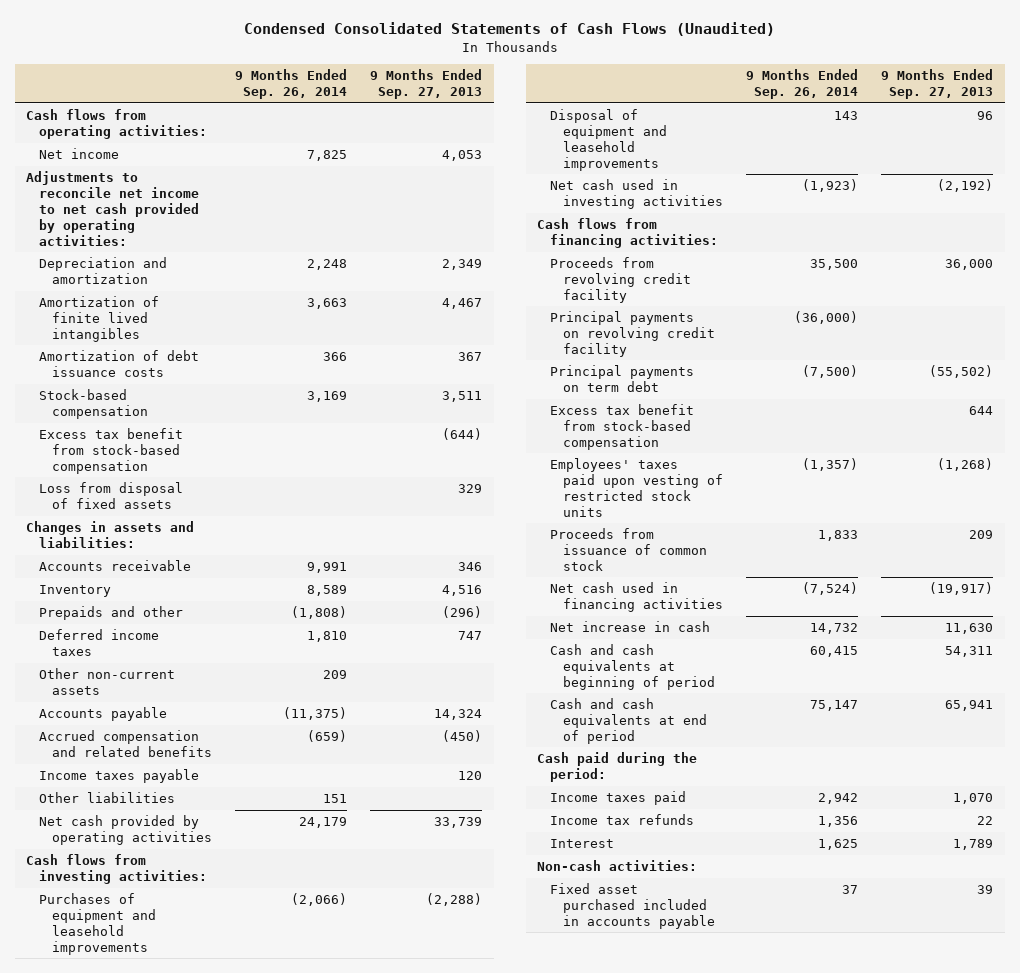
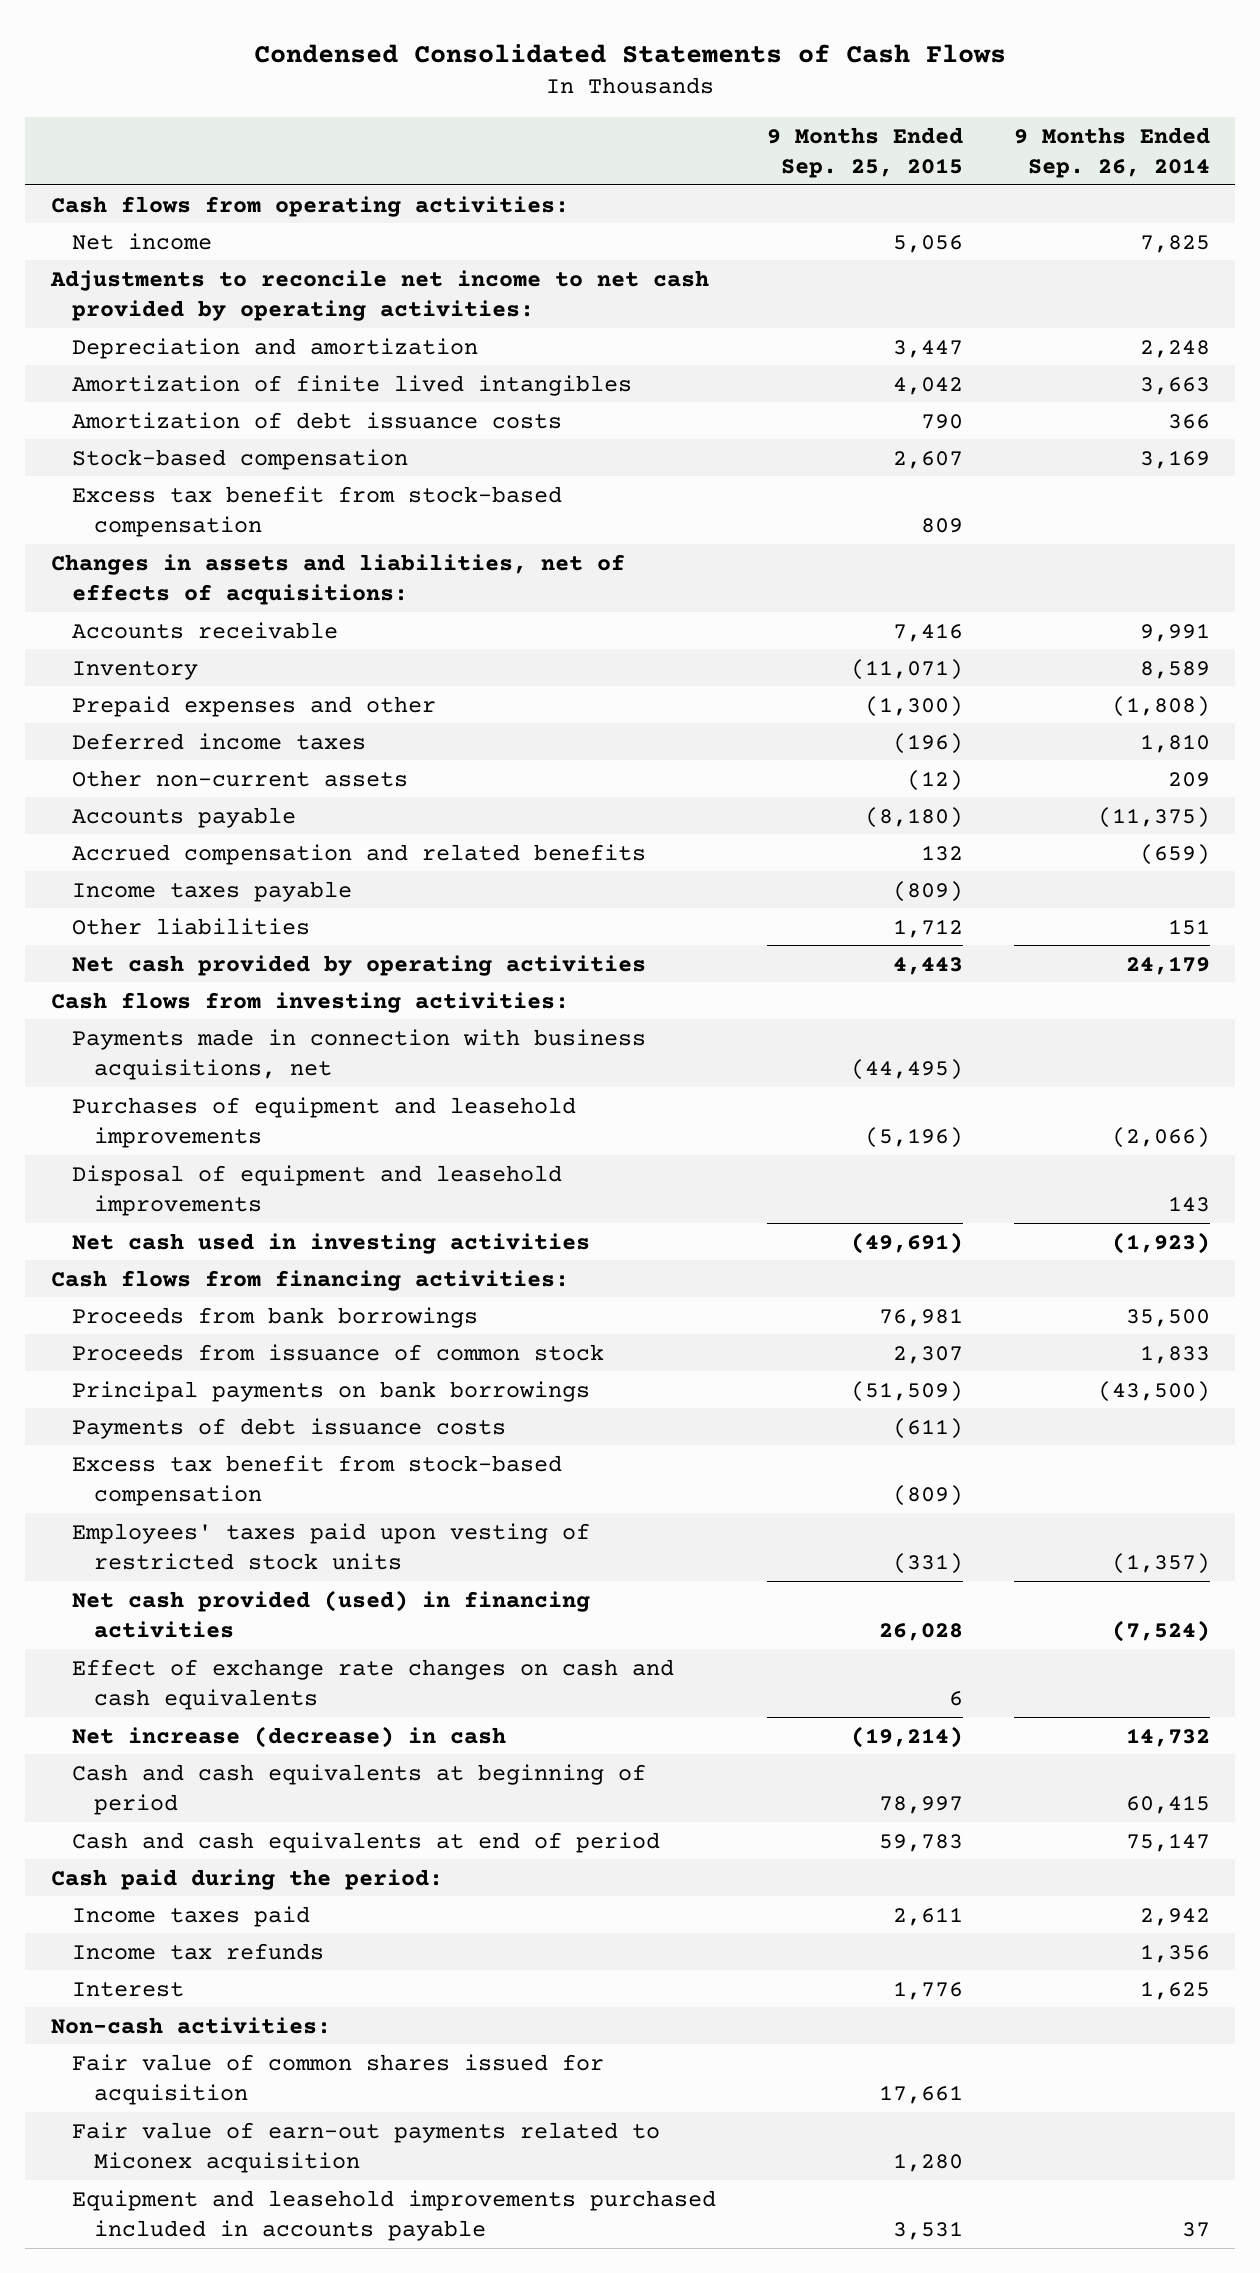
- Condensed Consolidated Statements of Cash Flows (Unaudited)
+ Condensed Consolidated Statements of Cash Flows
- | 9 Months Ended Sep. 26, 2014 | 9 Months Ended Sep. 27, 2013
+ | 9 Months Ended Sep. 25, 2015 | 9 Months Ended Sep. 26, 2014
- Loss from disposal of fixed assets | | 329
- Changes in assets and liabilities:
+ Changes in assets and liabilities, net of effects of acquisitions:
- Prepaids and other | (1,808) | (296)
+ Prepaid expenses and other | (1,300) | (1,808)
+ Payments made in connection with business acquisitions, net | (44,495) |
- Proceeds from revolving credit facility | 35,500 | 36,000
- Principal payments on revolving credit facility | (36,000) |
- Principal payments on term debt | (7,500) | (55,502)
+ Proceeds from bank borrowings | 76,981 | 35,500
moved up: Proceeds from issuance of common stock | 2,307 | 1,833
+ Principal payments on bank borrowings | (51,509) | (43,500)
+ Payments of debt issuance costs | (611) |
- Net cash used in financing activities | (7,524) | (19,917)
- Net increase in cash | 14,732 | 11,630
+ Net cash provided (used) in financing activities | 26,028 | (7,524)
+ Effect of exchange rate changes on cash and cash equivalents | 6 |
+ Net increase (decrease) in cash | (19,214) | 14,732
- Fixed asset purchased included in accounts payable | 37 | 39
+ Fair value of common shares issued for acquisition | 17,661 |
+ Fair value of earn-out payments related to Miconex acquisition | 1,280 |
+ Equipment and leasehold improvements purchased included in accounts payable | 3,531 | 37

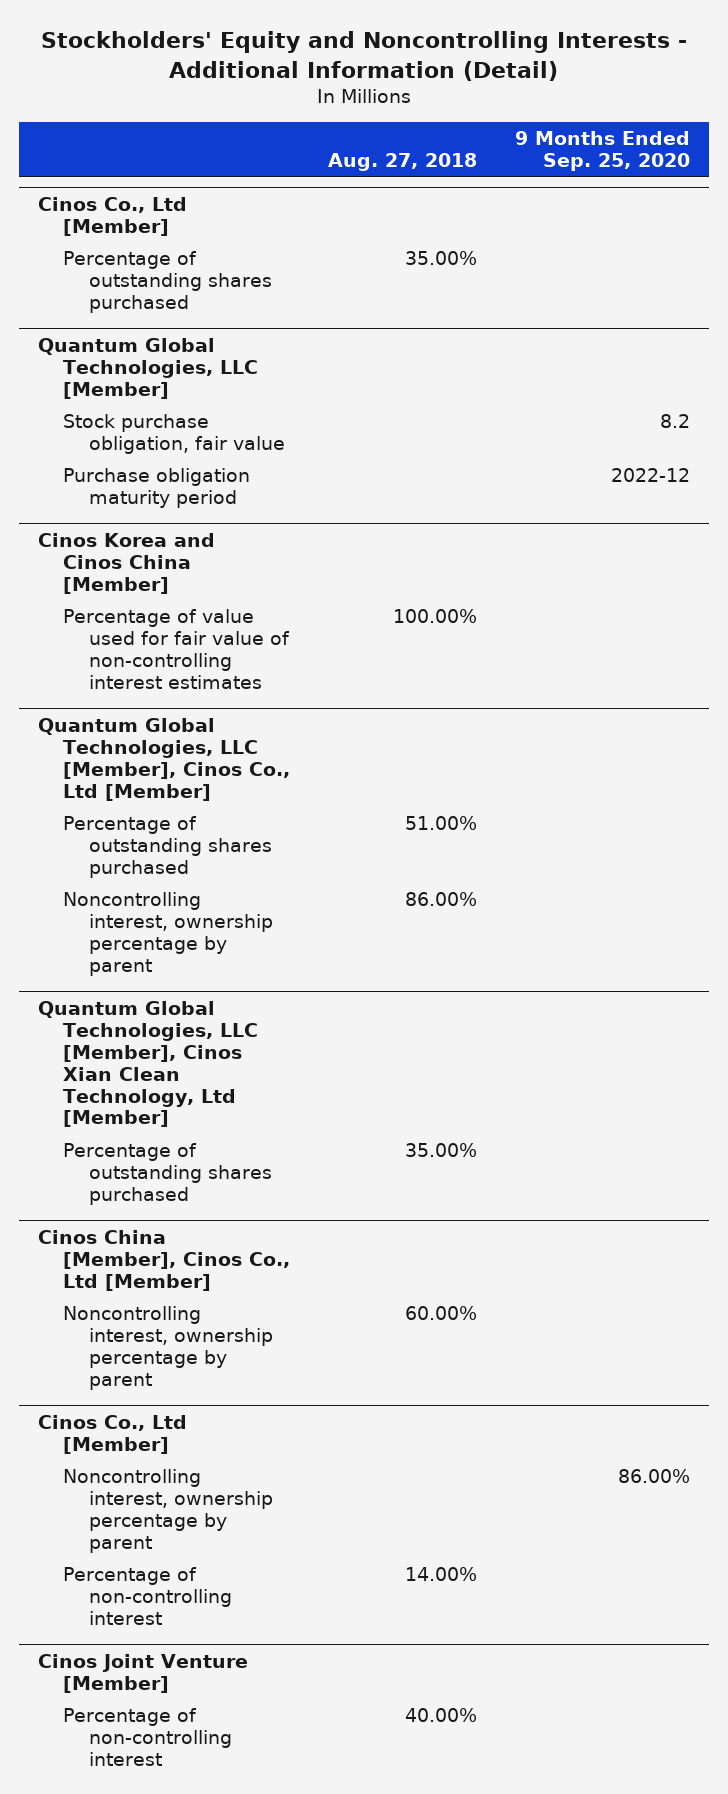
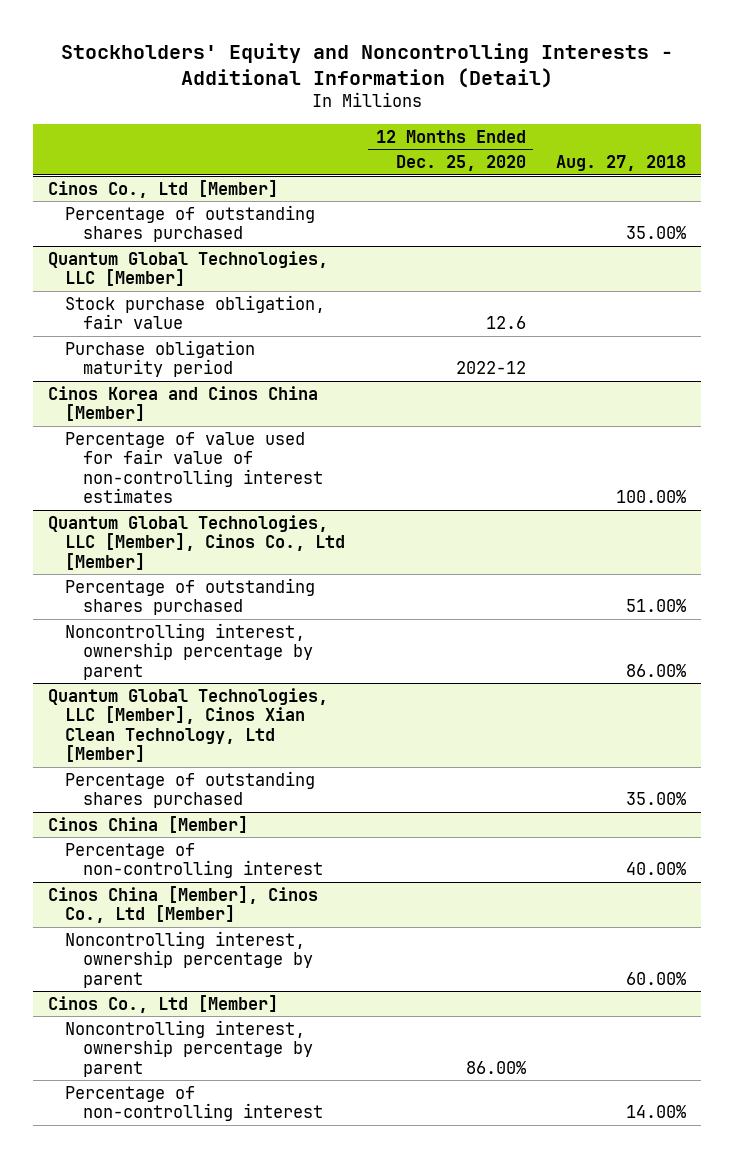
- | Aug. 27, 2018 | 9 Months Ended Sep. 25, 2020
+ | 12 Months Ended Dec. 25, 2020 | Aug. 27, 2018
+ Cinos China [Member]
+ Percentage of non-controlling interest | | 40.00%
- Cinos Joint Venture [Member]
- Percentage of non-controlling interest | 40.00% |

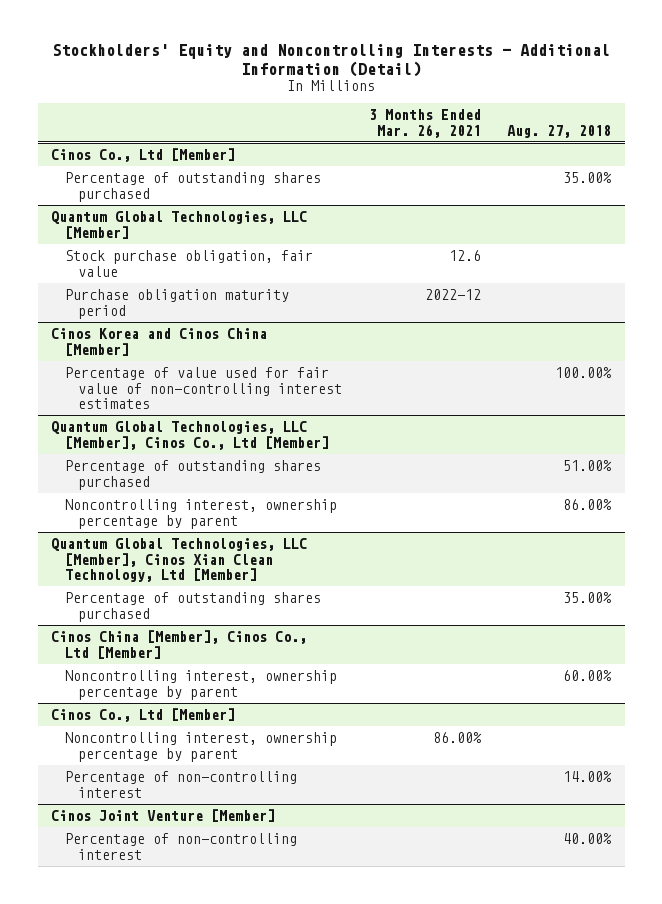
- | 12 Months Ended Dec. 25, 2020 | Aug. 27, 2018
+ | 3 Months Ended Mar. 26, 2021 | Aug. 27, 2018
- Cinos China [Member]
- Percentage of non-controlling interest | | 40.00%
+ Cinos Joint Venture [Member]
+ Percentage of non-controlling interest | | 40.00%

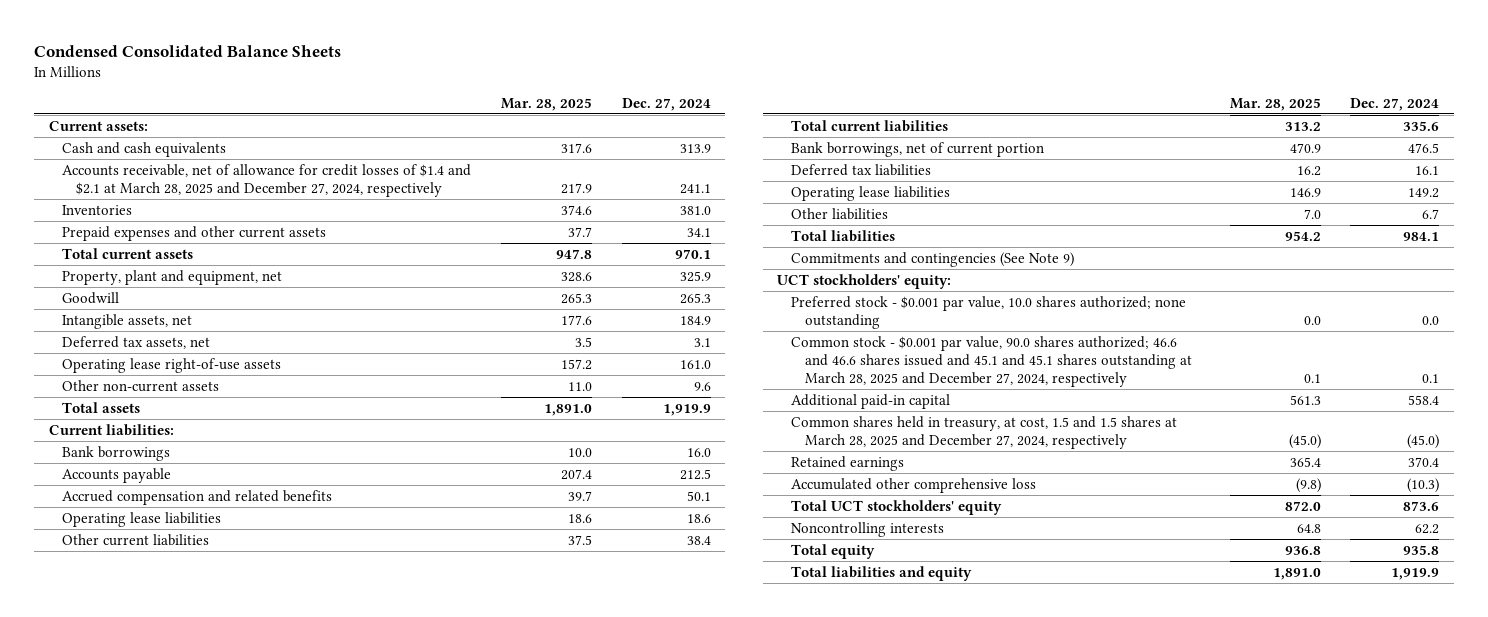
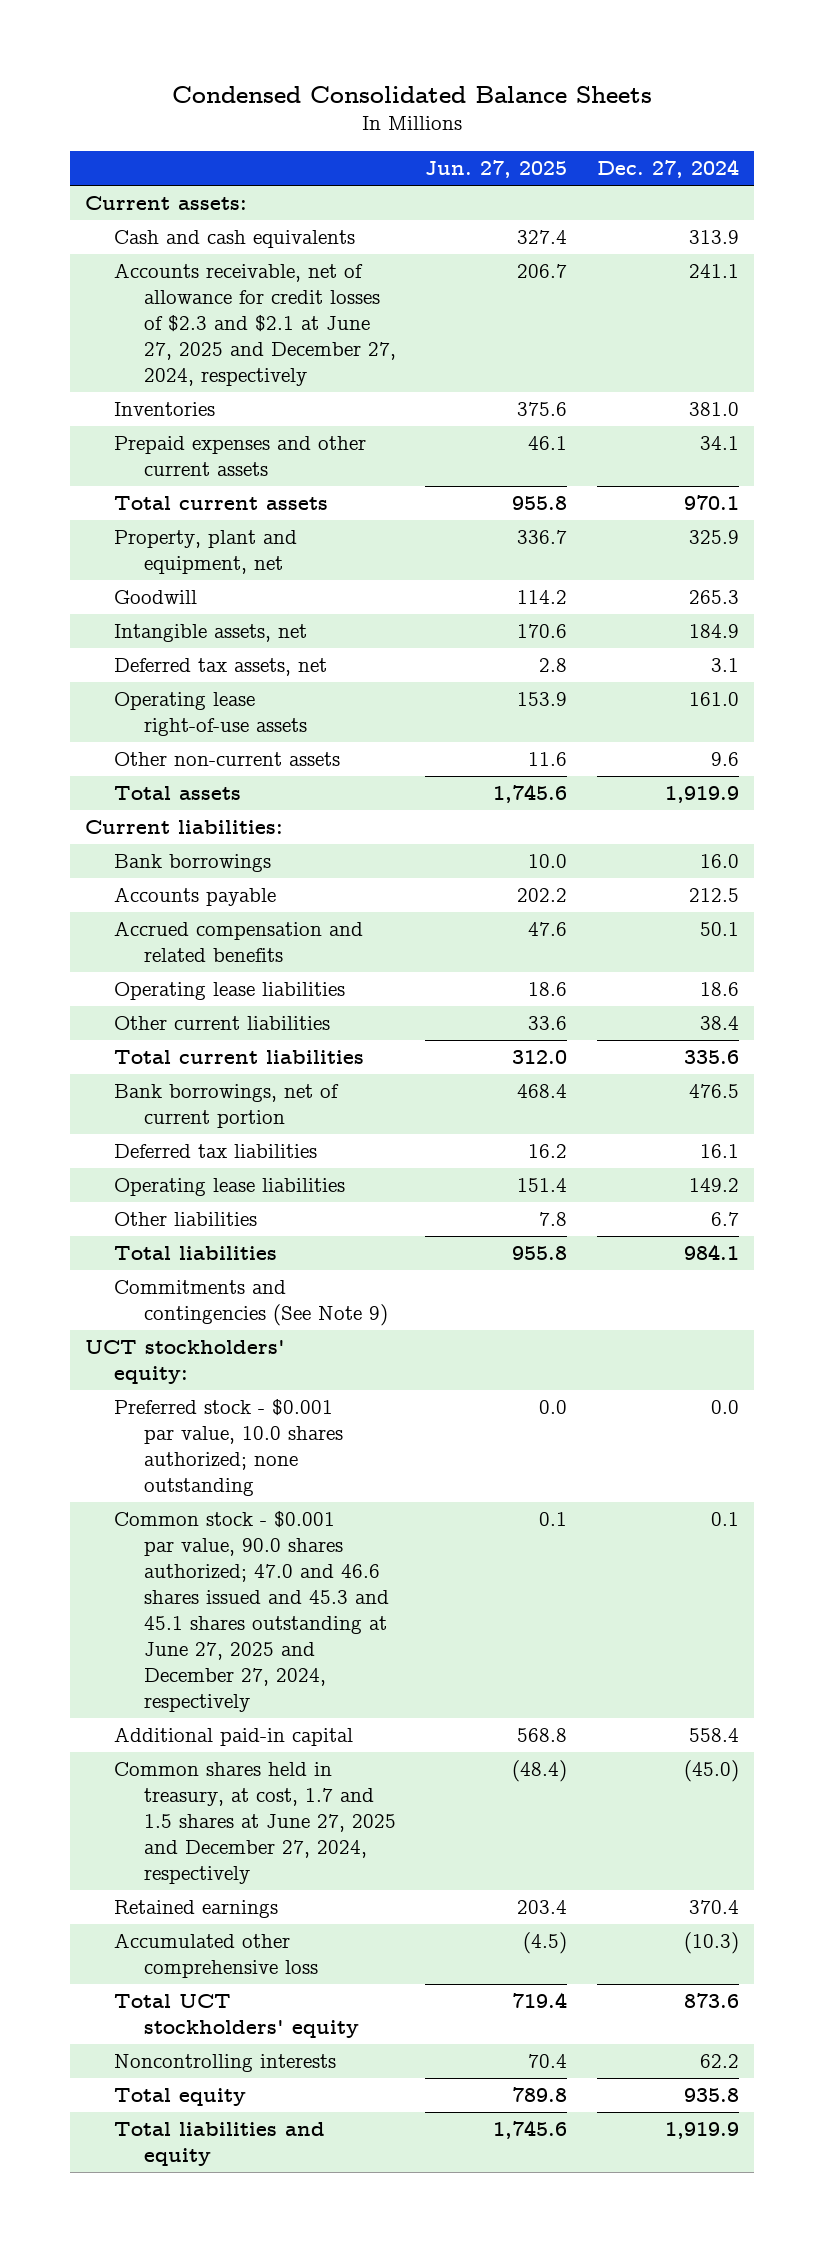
- | Mar. 28, 2025 | Dec. 27, 2024
+ | Jun. 27, 2025 | Dec. 27, 2024
- Accounts receivable, net of allowance for credit losses of $1.4 and $2.1 at March 28, 2025 and December 27, 2024, respectively | 217.9 | 241.1
+ Accounts receivable, net of allowance for credit losses of $2.3 and $2.1 at June 27, 2025 and December 27, 2024, respectively | 206.7 | 241.1
- Common stock - $0.001 par value, 90.0 shares authorized; 46.6 and 46.6 shares issued and 45.1 and 45.1 shares outstanding at March 28, 2025 and December 27, 2024, respectively | 0.1 | 0.1
+ Common stock - $0.001 par value, 90.0 shares authorized; 47.0 and 46.6 shares issued and 45.3 and 45.1 shares outstanding at June 27, 2025 and December 27, 2024, respectively | 0.1 | 0.1
- Common shares held in treasury, at cost, 1.5 and 1.5 shares at March 28, 2025 and December 27, 2024, respectively | (45.0) | (45.0)
+ Common shares held in treasury, at cost, 1.7 and 1.5 shares at June 27, 2025 and December 27, 2024, respectively | (48.4) | (45.0)

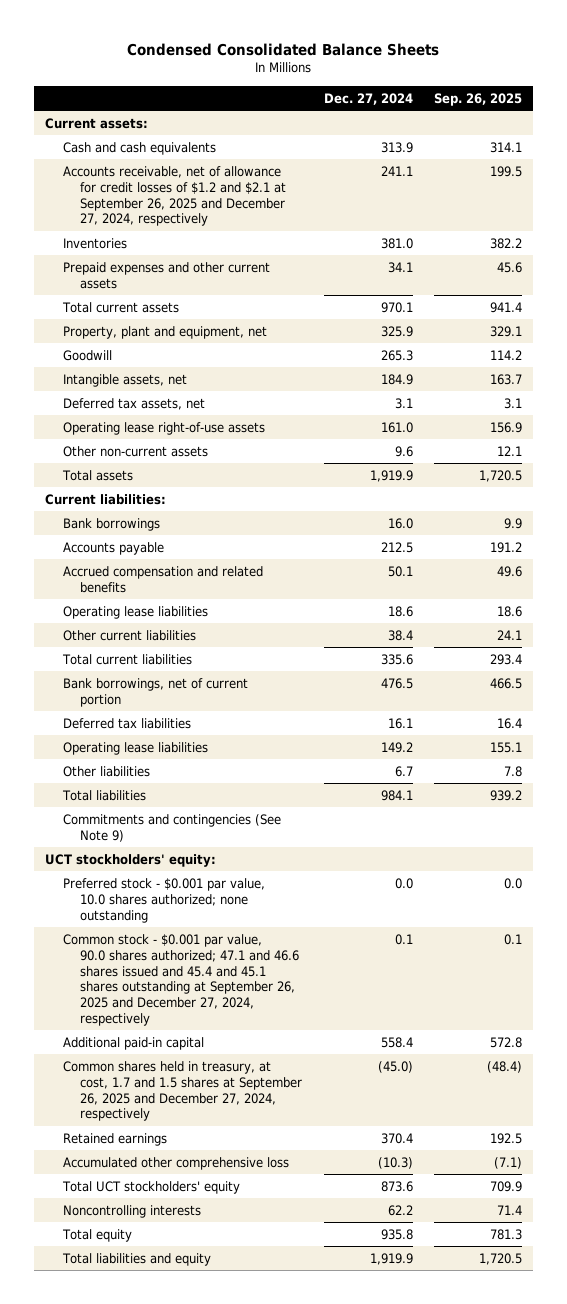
- | Jun. 27, 2025 | Dec. 27, 2024
+ | Dec. 27, 2024 | Sep. 26, 2025
- Accounts receivable, net of allowance for credit losses of $2.3 and $2.1 at June 27, 2025 and December 27, 2024, respectively | 206.7 | 241.1
+ Accounts receivable, net of allowance for credit losses of $1.2 and $2.1 at September 26, 2025 and December 27, 2024, respectively | 241.1 | 199.5
- Common stock - $0.001 par value, 90.0 shares authorized; 47.0 and 46.6 shares issued and 45.3 and 45.1 shares outstanding at June 27, 2025 and December 27, 2024, respectively | 0.1 | 0.1
+ Common stock - $0.001 par value, 90.0 shares authorized; 47.1 and 46.6 shares issued and 45.4 and 45.1 shares outstanding at September 26, 2025 and December 27, 2024, respectively | 0.1 | 0.1
- Common shares held in treasury, at cost, 1.7 and 1.5 shares at June 27, 2025 and December 27, 2024, respectively | (48.4) | (45.0)
+ Common shares held in treasury, at cost, 1.7 and 1.5 shares at September 26, 2025 and December 27, 2024, respectively | (45.0) | (48.4)

